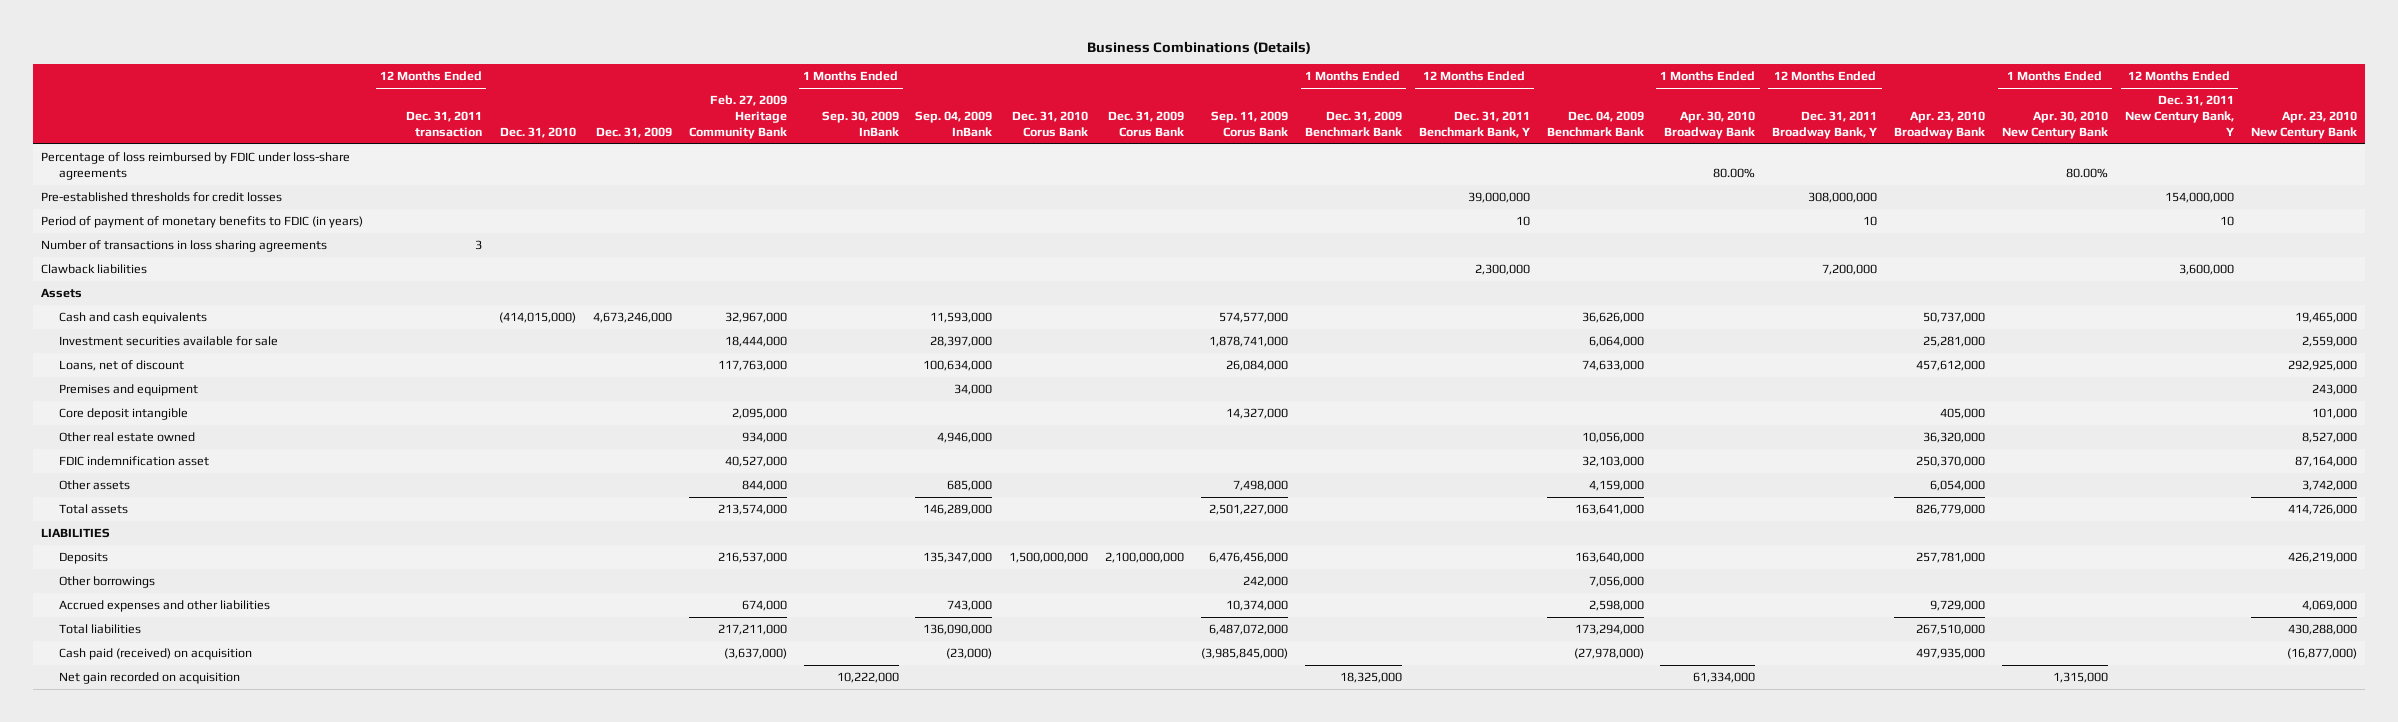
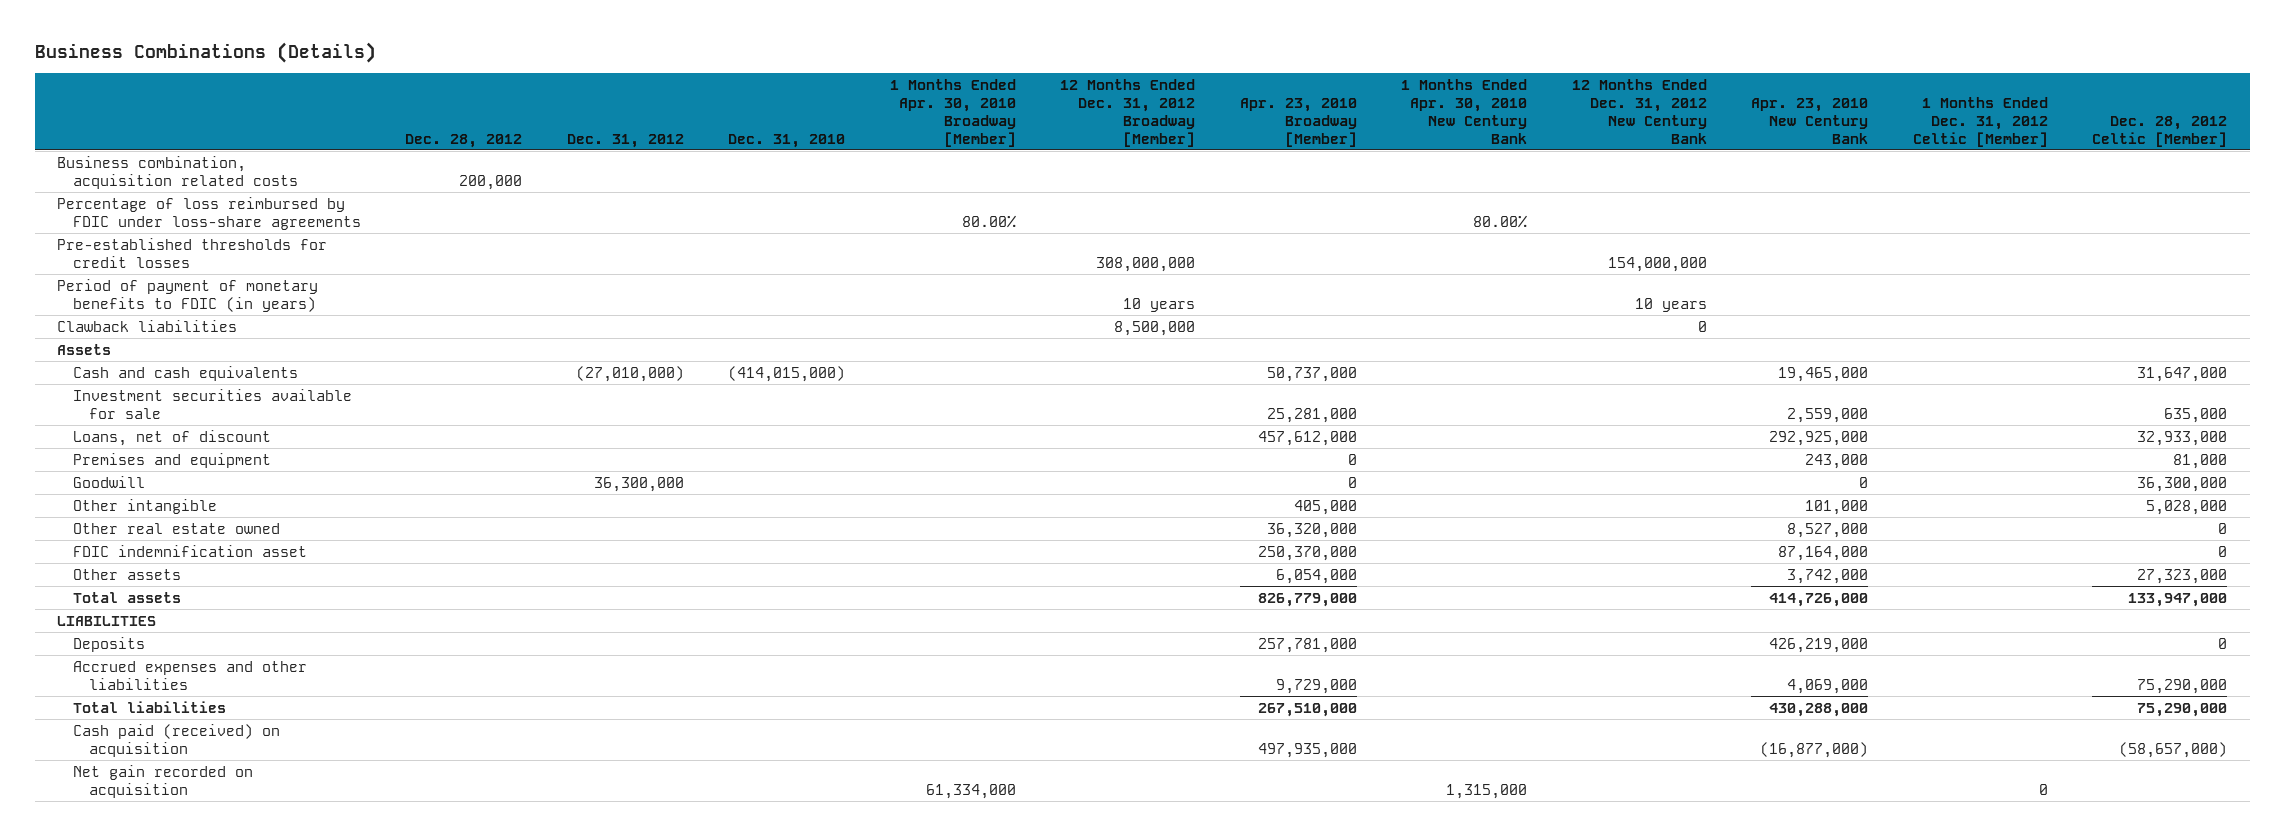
- | 12 Months Ended Dec. 31, 2011 transaction | Dec. 31, 2010 | Dec. 31, 2009 | Feb. 27, 2009 Heritage Community Bank | 1 Months Ended Sep. 30, 2009 InBank | Sep. 04, 2009 InBank | Dec. 31, 2010 Corus Bank | Dec. 31, 2009 Corus Bank | Sep. 11, 2009 Corus Bank | 1 Months Ended Dec. 31, 2009 Benchmark Bank | 12 Months Ended Dec. 31, 2011 Benchmark Bank, Y | Dec. 04, 2009 Benchmark Bank | 1 Months Ended Apr. 30, 2010 Broadway Bank | 12 Months Ended Dec. 31, 2011 Broadway Bank, Y | Apr. 23, 2010 Broadway Bank | 1 Months Ended Apr. 30, 2010 New Century Bank | 12 Months Ended Dec. 31, 2011 New Century Bank, Y | Apr. 23, 2010 New Century Bank
+ | Dec. 28, 2012 | Dec. 31, 2012 | Dec. 31, 2010 | 1 Months Ended Apr. 30, 2010 Broadway [Member] | 12 Months Ended Dec. 31, 2012 Broadway [Member] | Apr. 23, 2010 Broadway [Member] | 1 Months Ended Apr. 30, 2010 New Century Bank | 12 Months Ended Dec. 31, 2012 New Century Bank | Apr. 23, 2010 New Century Bank | 1 Months Ended Dec. 31, 2012 Celtic [Member] | Dec. 28, 2012 Celtic [Member]
+ Business combination, acquisition related costs | 200,000 | | | | | | | | | |
- Number of transactions in loss sharing agreements | 3 | | | | | | | | | | | | | | | | |
- Core deposit intangible | | | | 2,095,000 | | | | | 14,327,000 | | | | | | 405,000 | | | 101,000
+ Goodwill | | 36,300,000 | | | | 0 | | | 0 | | 36,300,000
+ Other intangible | | | | | | 405,000 | | | 101,000 | | 5,028,000
- Other borrowings | | | | | | | | | 242,000 | | | 7,056,000 | | | | | |

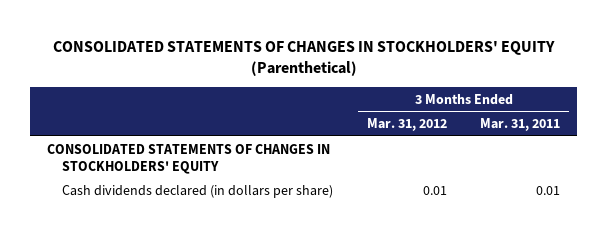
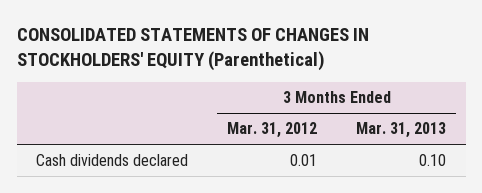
- | 3 Months Ended Mar. 31, 2012 | 3 Months Ended Mar. 31, 2011
+ | 3 Months Ended Mar. 31, 2012 | 3 Months Ended Mar. 31, 2013
- CONSOLIDATED STATEMENTS OF CHANGES IN STOCKHOLDERS' EQUITY
- Cash dividends declared (in dollars per share) | 0.01 | 0.01
+ Cash dividends declared | 0.01 | 0.10

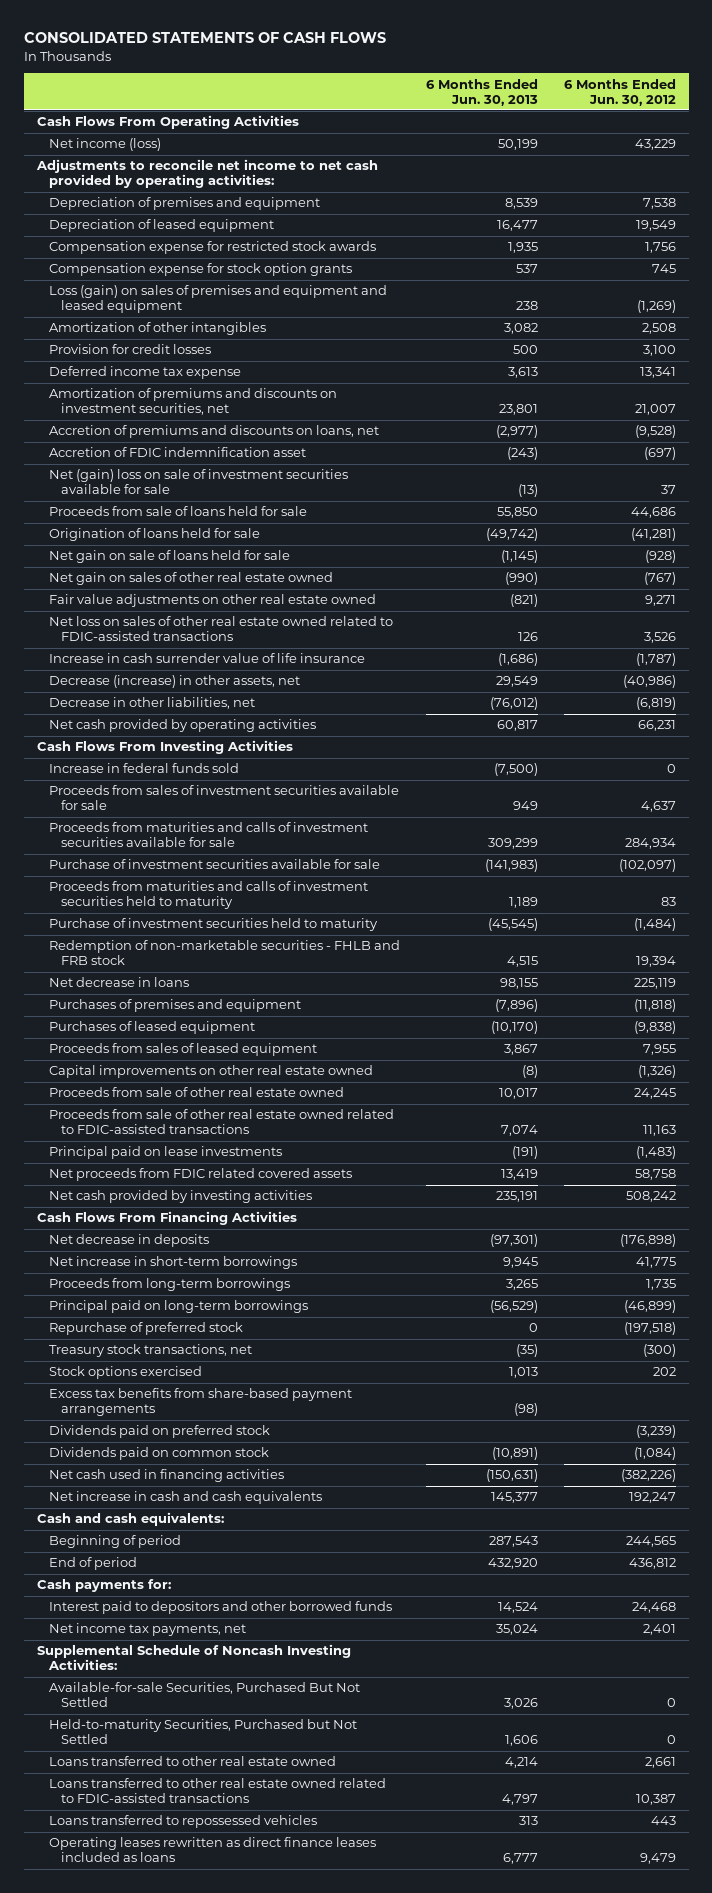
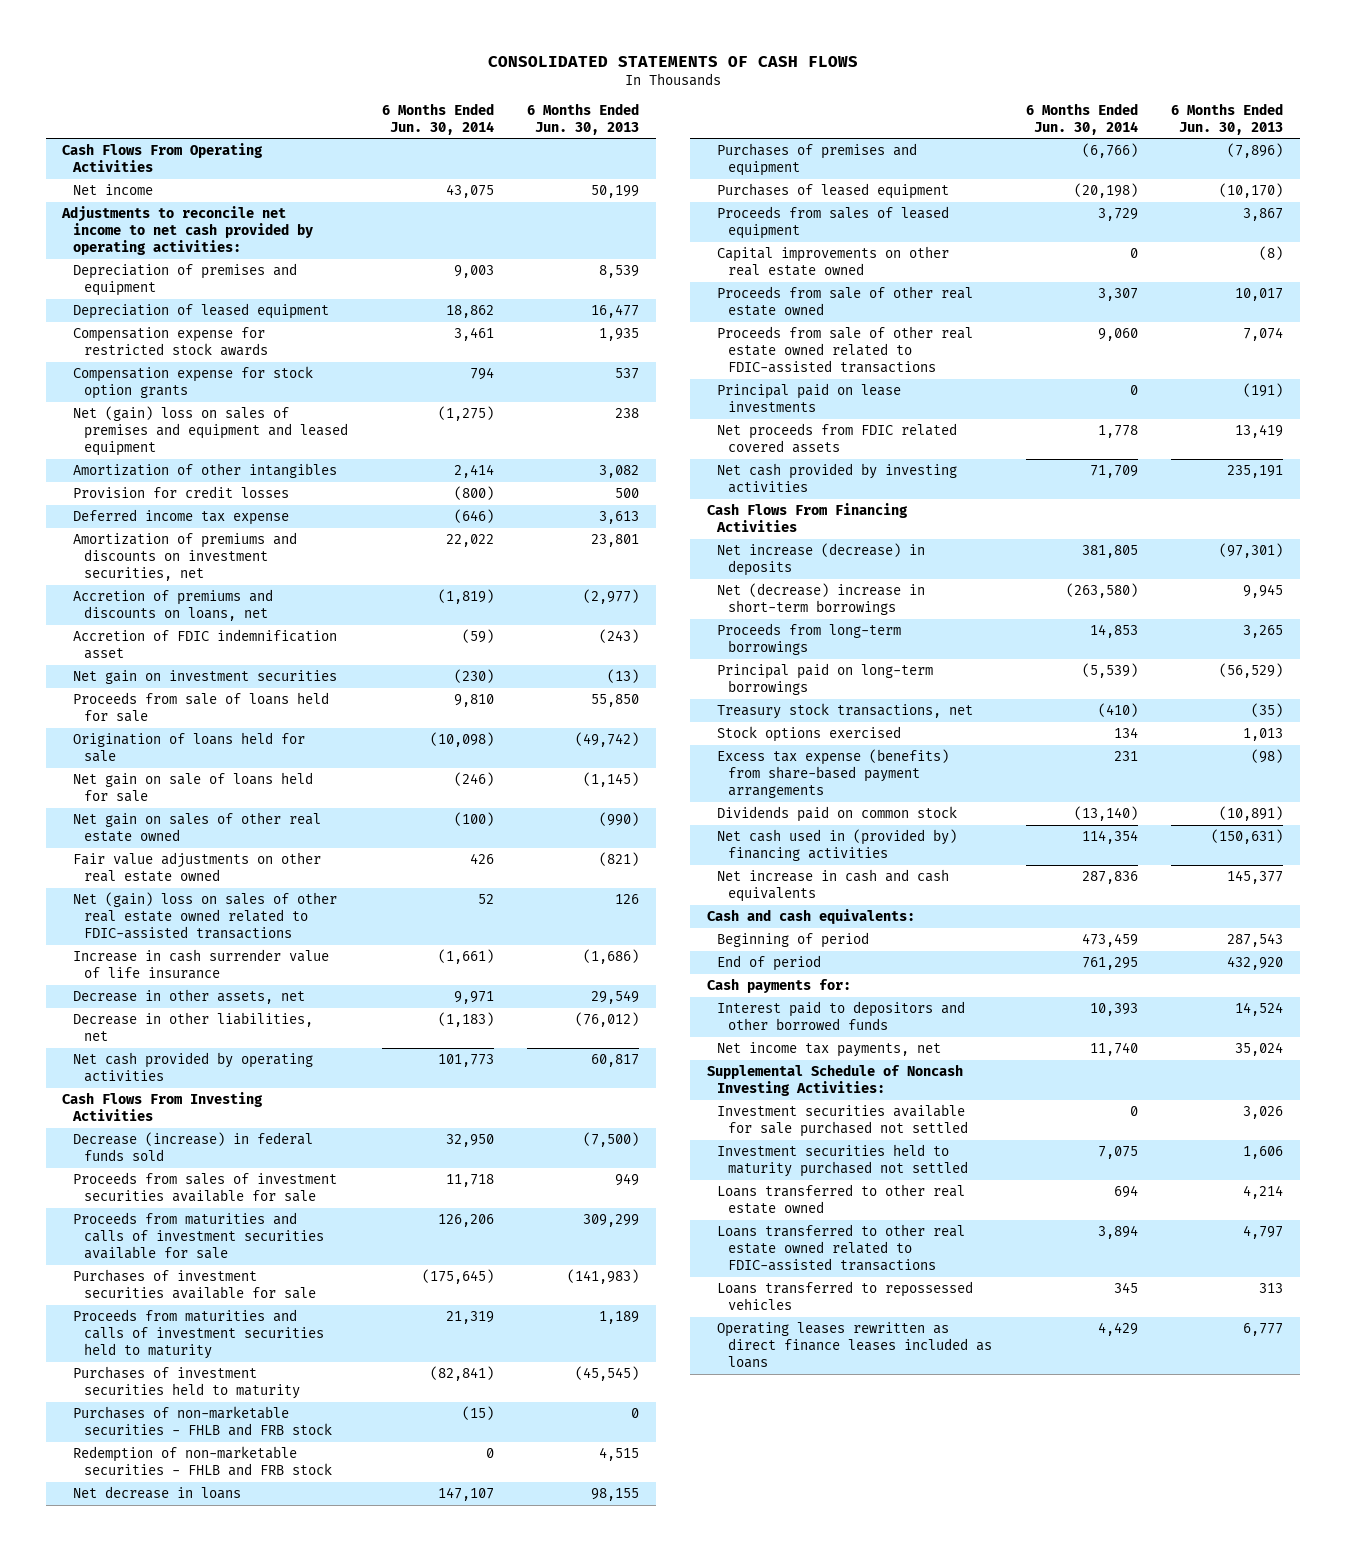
- | 6 Months Ended Jun. 30, 2013 | 6 Months Ended Jun. 30, 2012
+ | 6 Months Ended Jun. 30, 2014 | 6 Months Ended Jun. 30, 2013
- Net income (loss) | 50,199 | 43,229
+ Net income | 43,075 | 50,199
- Loss (gain) on sales of premises and equipment and leased equipment | 238 | (1,269)
+ Net (gain) loss on sales of premises and equipment and leased equipment | (1,275) | 238
- Net (gain) loss on sale of investment securities available for sale | (13) | 37
+ Net gain on investment securities | (230) | (13)
- Net loss on sales of other real estate owned related to FDIC-assisted transactions | 126 | 3,526
+ Net (gain) loss on sales of other real estate owned related to FDIC-assisted transactions | 52 | 126
- Decrease (increase) in other assets, net | 29,549 | (40,986)
+ Decrease in other assets, net | 9,971 | 29,549
- Increase in federal funds sold | (7,500) | 0
+ Decrease (increase) in federal funds sold | 32,950 | (7,500)
- Purchase of investment securities available for sale | (141,983) | (102,097)
+ Purchases of investment securities available for sale | (175,645) | (141,983)
- Purchase of investment securities held to maturity | (45,545) | (1,484)
+ Purchases of investment securities held to maturity | (82,841) | (45,545)
+ Purchases of non-marketable securities - FHLB and FRB stock | (15) | 0
- Net decrease in deposits | (97,301) | (176,898)
- Net increase in short-term borrowings | 9,945 | 41,775
+ Net increase (decrease) in deposits | 381,805 | (97,301)
+ Net (decrease) increase in short-term borrowings | (263,580) | 9,945
- Repurchase of preferred stock | 0 | (197,518)
- Excess tax benefits from share-based payment arrangements | (98) |
- Dividends paid on preferred stock | | (3,239)
+ Excess tax expense (benefits) from share-based payment arrangements | 231 | (98)
- Net cash used in financing activities | (150,631) | (382,226)
+ Net cash used in (provided by) financing activities | 114,354 | (150,631)
- Available-for-sale Securities, Purchased But Not Settled | 3,026 | 0
- Held-to-maturity Securities, Purchased but Not Settled | 1,606 | 0
+ Investment securities available for sale purchased not settled | 0 | 3,026
+ Investment securities held to maturity purchased not settled | 7,075 | 1,606

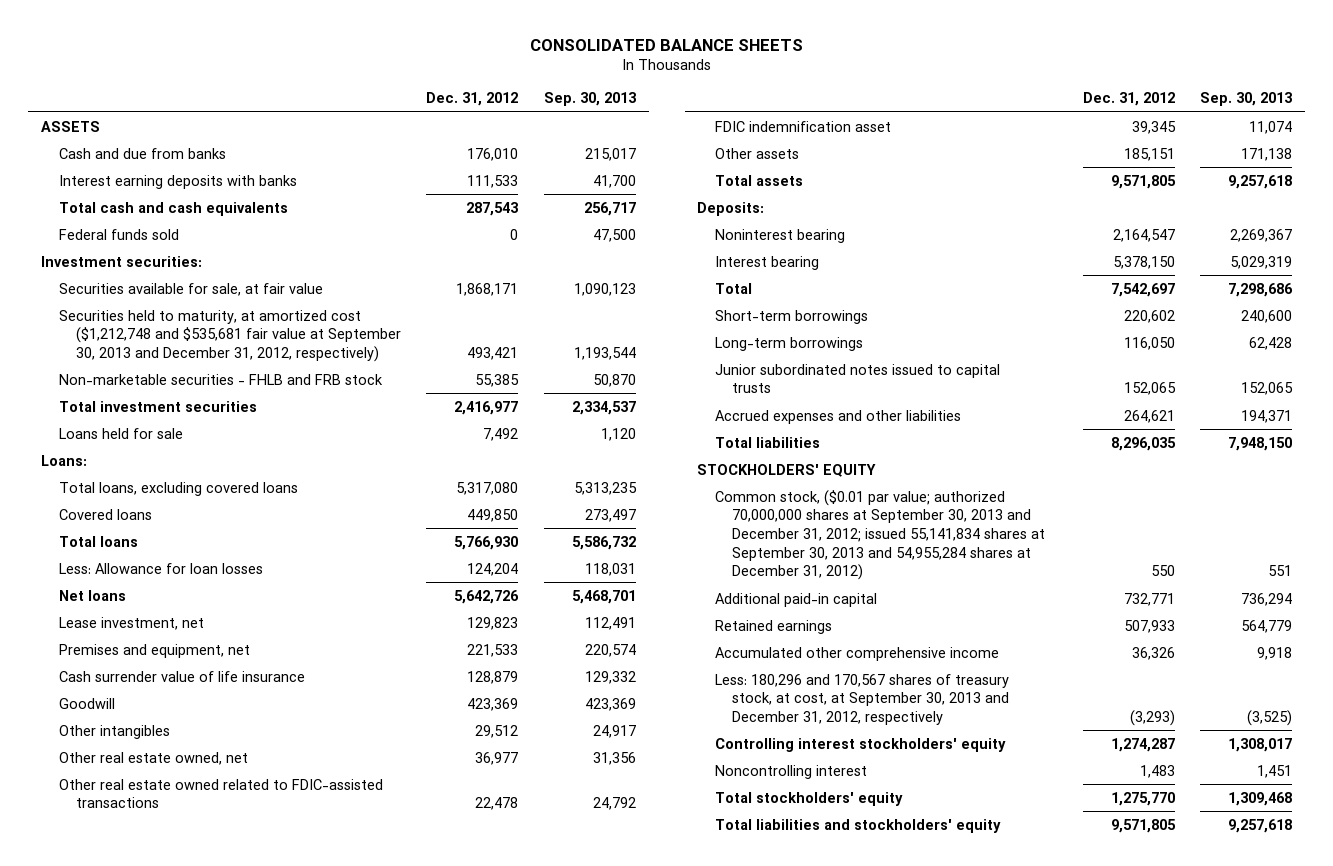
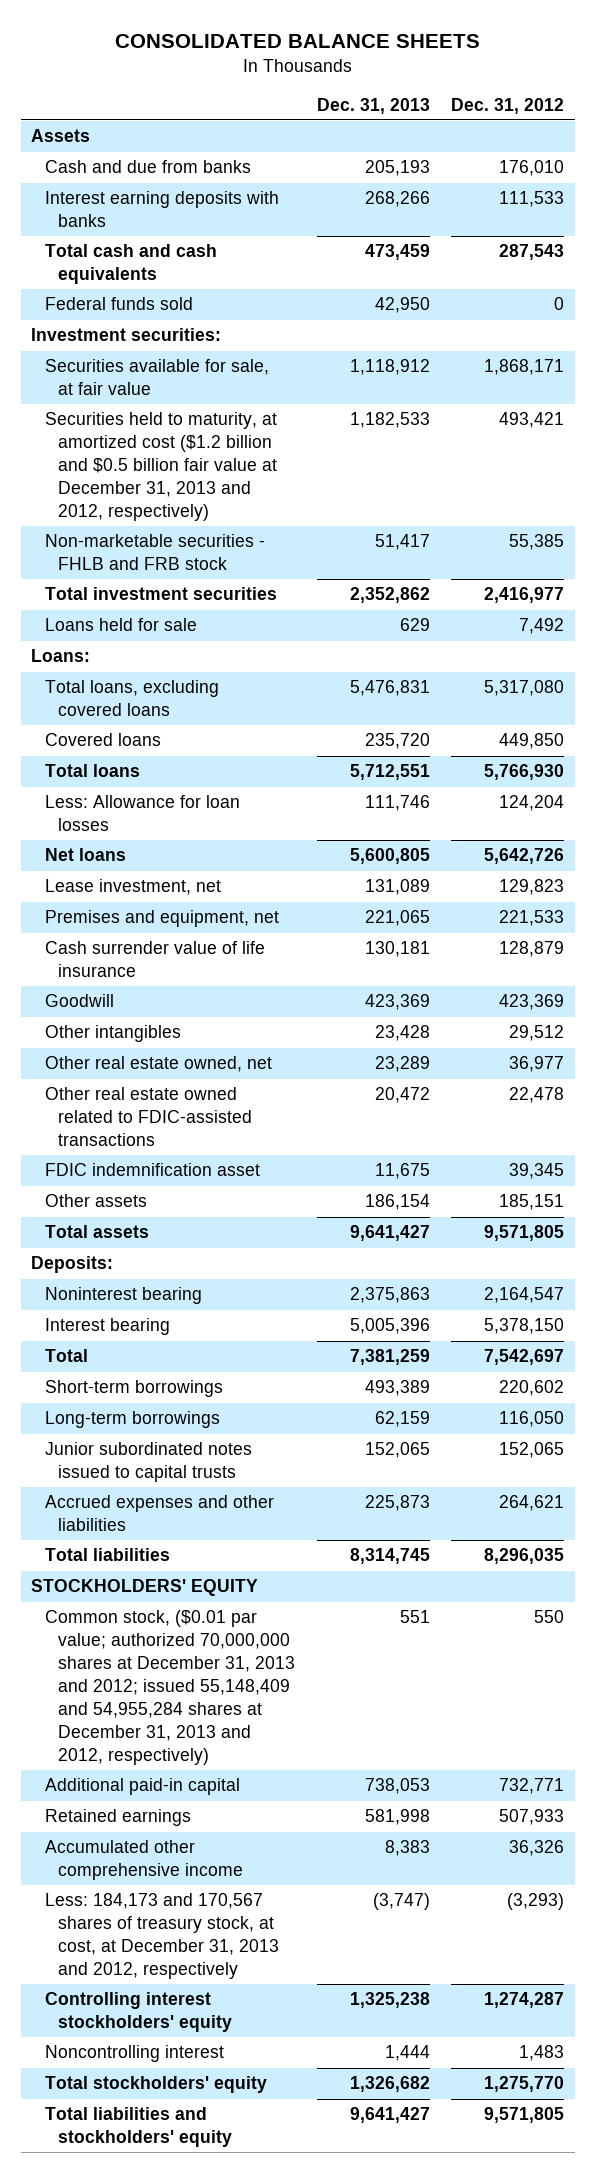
- | Dec. 31, 2012 | Sep. 30, 2013
+ | Dec. 31, 2013 | Dec. 31, 2012
- ASSETS
+ Assets
- Securities held to maturity, at amortized cost ($1,212,748 and $535,681 fair value at September 30, 2013 and December 31, 2012, respectively) | 493,421 | 1,193,544
+ Securities held to maturity, at amortized cost ($1.2 billion and $0.5 billion fair value at December 31, 2013 and 2012, respectively) | 1,182,533 | 493,421
- Common stock, ($0.01 par value; authorized 70,000,000 shares at September 30, 2013 and December 31, 2012; issued 55,141,834 shares at September 30, 2013 and 54,955,284 shares at December 31, 2012) | 550 | 551
+ Common stock, ($0.01 par value; authorized 70,000,000 shares at December 31, 2013 and 2012; issued 55,148,409 and 54,955,284 shares at December 31, 2013 and 2012, respectively) | 551 | 550
- Less: 180,296 and 170,567 shares of treasury stock, at cost, at September 30, 2013 and December 31, 2012, respectively | (3,293) | (3,525)
+ Less: 184,173 and 170,567 shares of treasury stock, at cost, at December 31, 2013 and 2012, respectively | (3,747) | (3,293)

